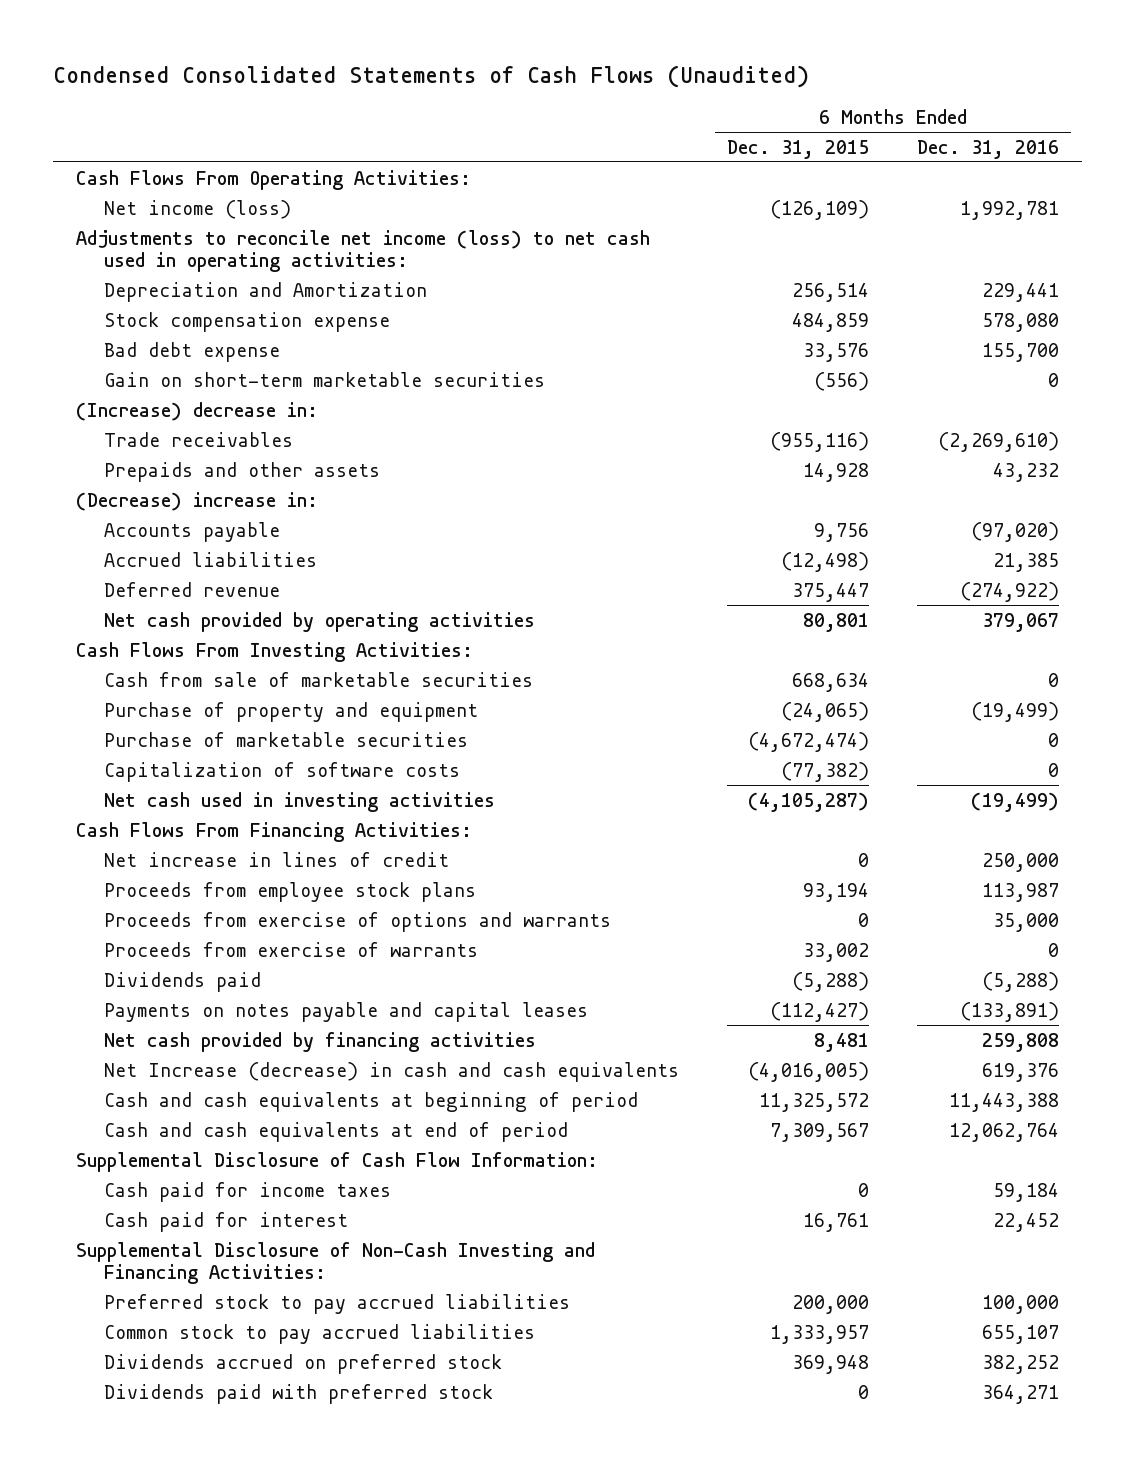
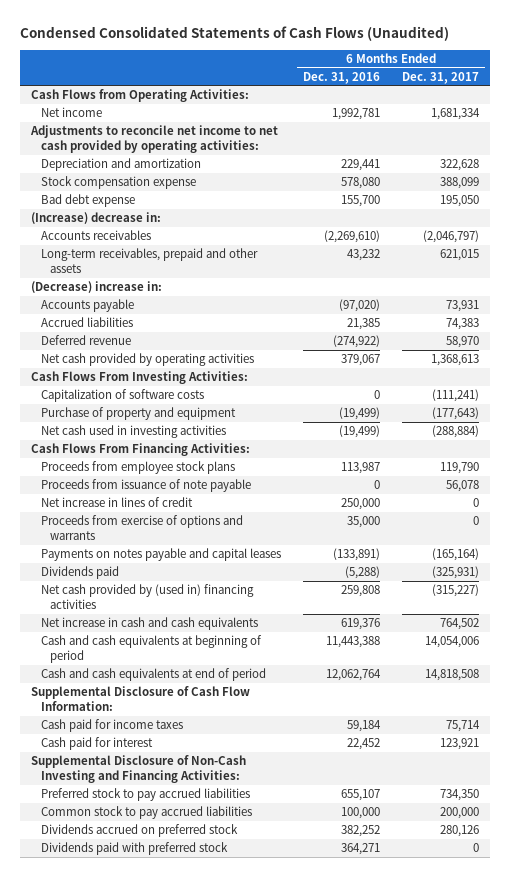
- | 6 Months Ended Dec. 31, 2015 | 6 Months Ended Dec. 31, 2016
+ | 6 Months Ended Dec. 31, 2016 | 6 Months Ended Dec. 31, 2017
- Cash Flows From Operating Activities:
- Net income (loss) | (126,109) | 1,992,781
- Adjustments to reconcile net income (loss) to net cash used in operating activities:
- Depreciation and Amortization | 256,514 | 229,441
+ Cash Flows from Operating Activities:
+ Net income | 1,992,781 | 1,681,334
+ Adjustments to reconcile net income to net cash provided by operating activities:
+ Depreciation and amortization | 229,441 | 322,628
- Gain on short-term marketable securities | (556) | 0
- Trade receivables | (955,116) | (2,269,610)
- Prepaids and other assets | 14,928 | 43,232
+ Accounts receivables | (2,269,610) | (2,046,797)
+ Long-term receivables, prepaid and other assets | 43,232 | 621,015
- Cash from sale of marketable securities | 668,634 | 0
- Purchase of marketable securities | (4,672,474) | 0
moved down: Purchase of property and equipment | (19,499) | (177,643)
+ Proceeds from issuance of note payable | 0 | 56,078
moved down: Net increase in lines of credit | 250,000 | 0
- Proceeds from exercise of warrants | 33,002 | 0
- Net cash provided by financing activities | 8,481 | 259,808
- Net Increase (decrease) in cash and cash equivalents | (4,016,005) | 619,376
moved down: Dividends paid | (5,288) | (325,931)
+ Net cash provided by (used in) financing activities | 259,808 | (315,227)
+ Net increase in cash and cash equivalents | 619,376 | 764,502
- Preferred stock to pay accrued liabilities | 200,000 | 100,000
- Common stock to pay accrued liabilities | 1,333,957 | 655,107
+ Preferred stock to pay accrued liabilities | 655,107 | 734,350
+ Common stock to pay accrued liabilities | 100,000 | 200,000

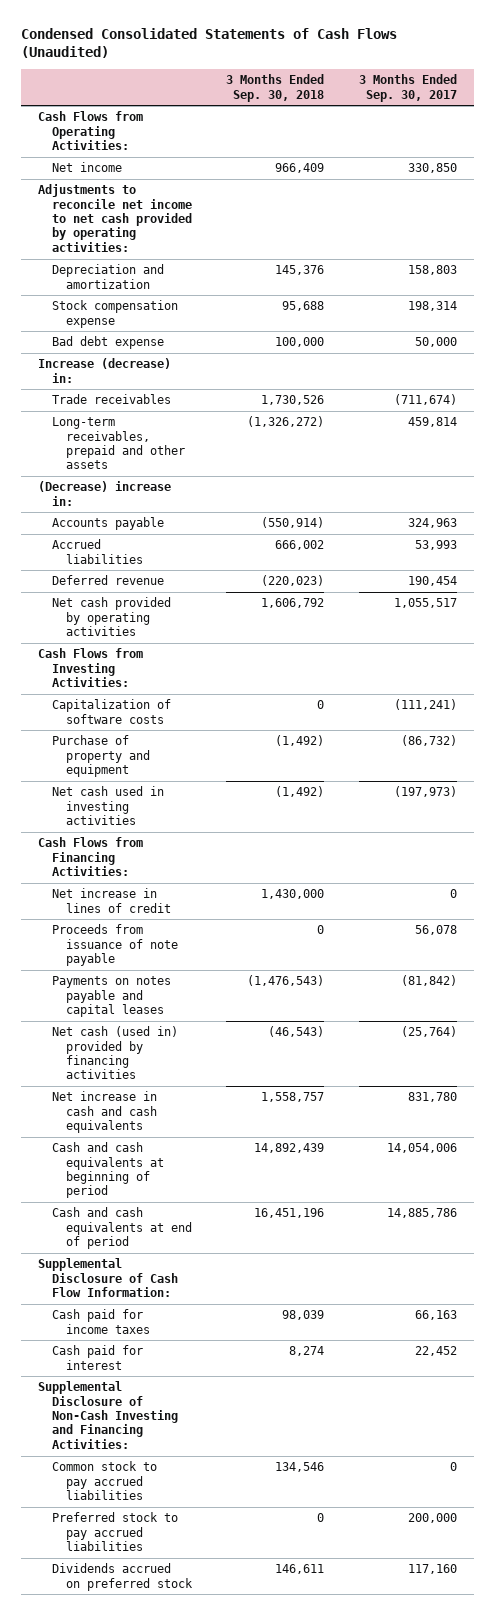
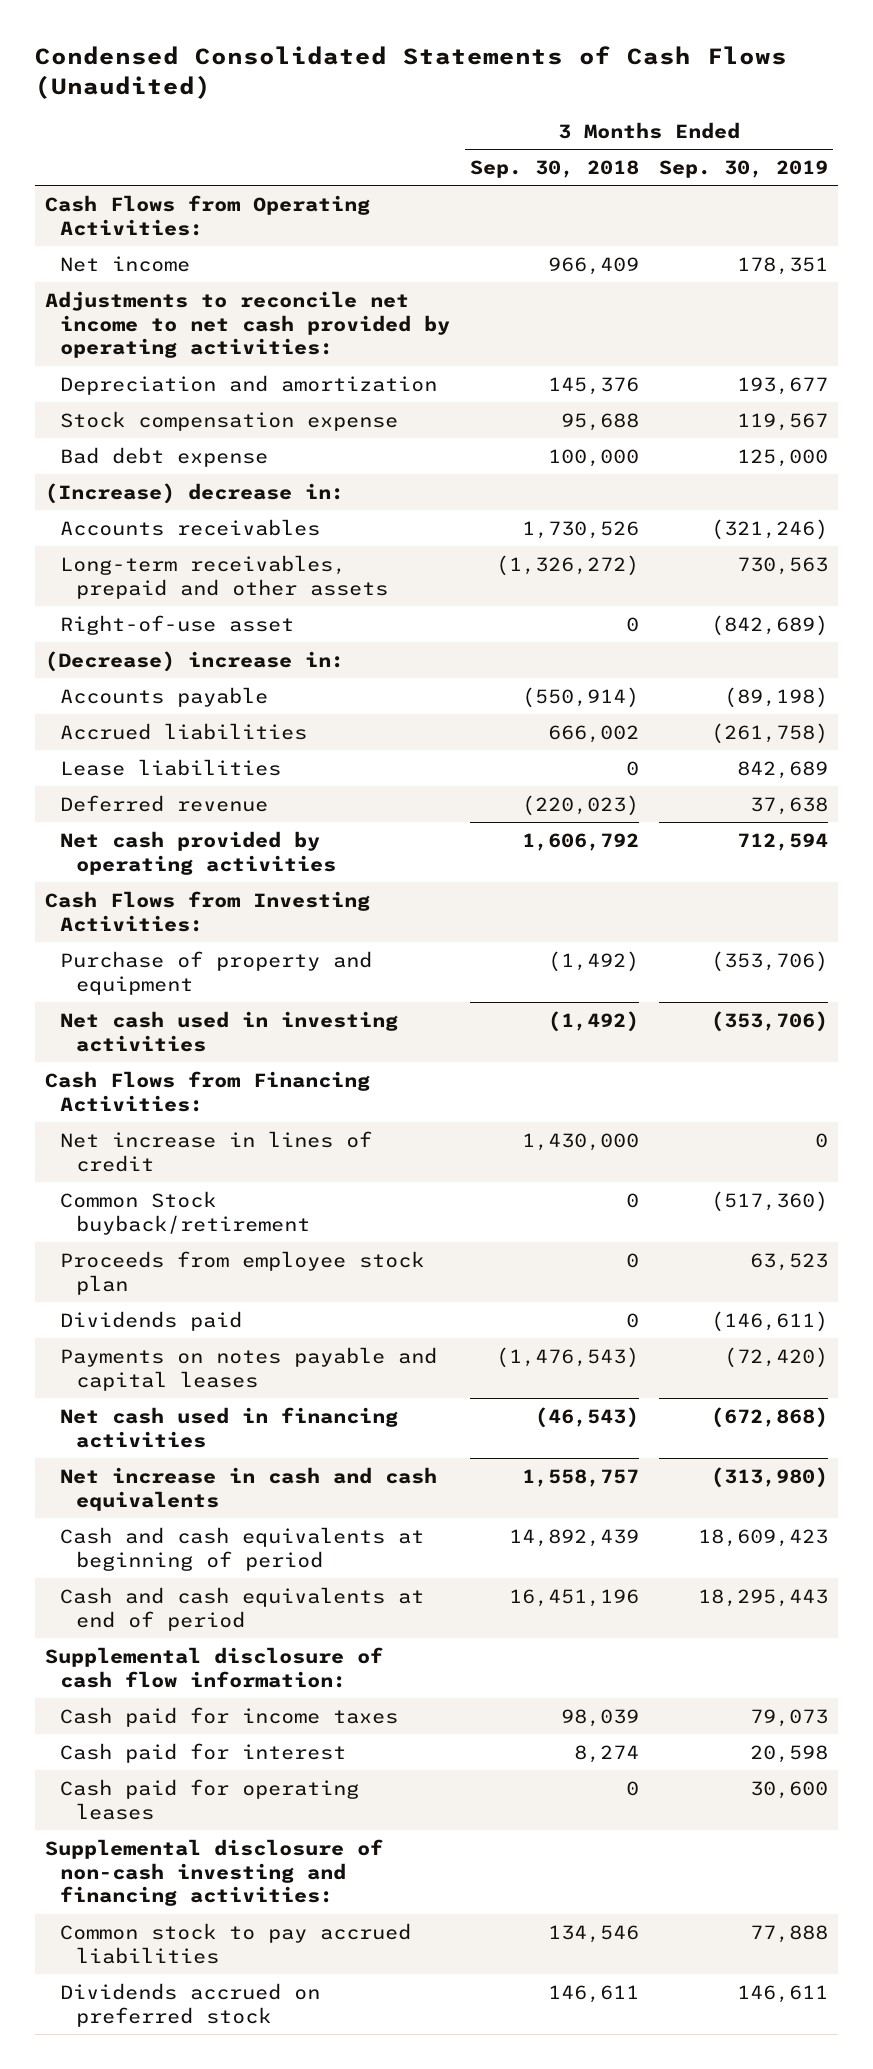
- | 3 Months Ended Sep. 30, 2018 | 3 Months Ended Sep. 30, 2017
+ | 3 Months Ended Sep. 30, 2018 | 3 Months Ended Sep. 30, 2019
- Increase (decrease) in:
- Trade receivables | 1,730,526 | (711,674)
+ (Increase) decrease in:
+ Accounts receivables | 1,730,526 | (321,246)
+ Right-of-use asset | 0 | (842,689)
+ Lease liabilities | 0 | 842,689
- Capitalization of software costs | 0 | (111,241)
- Proceeds from issuance of note payable | 0 | 56,078
+ Common Stock buyback/retirement | 0 | (517,360)
+ Proceeds from employee stock plan | 0 | 63,523
+ Dividends paid | 0 | (146,611)
- Net cash (used in) provided by financing activities | (46,543) | (25,764)
+ Net cash used in financing activities | (46,543) | (672,868)
- Supplemental Disclosure of Cash Flow Information:
+ Supplemental disclosure of cash flow information:
- Supplemental Disclosure of Non-Cash Investing and Financing Activities:
+ Cash paid for operating leases | 0 | 30,600
+ Supplemental disclosure of non-cash investing and financing activities:
- Preferred stock to pay accrued liabilities | 0 | 200,000

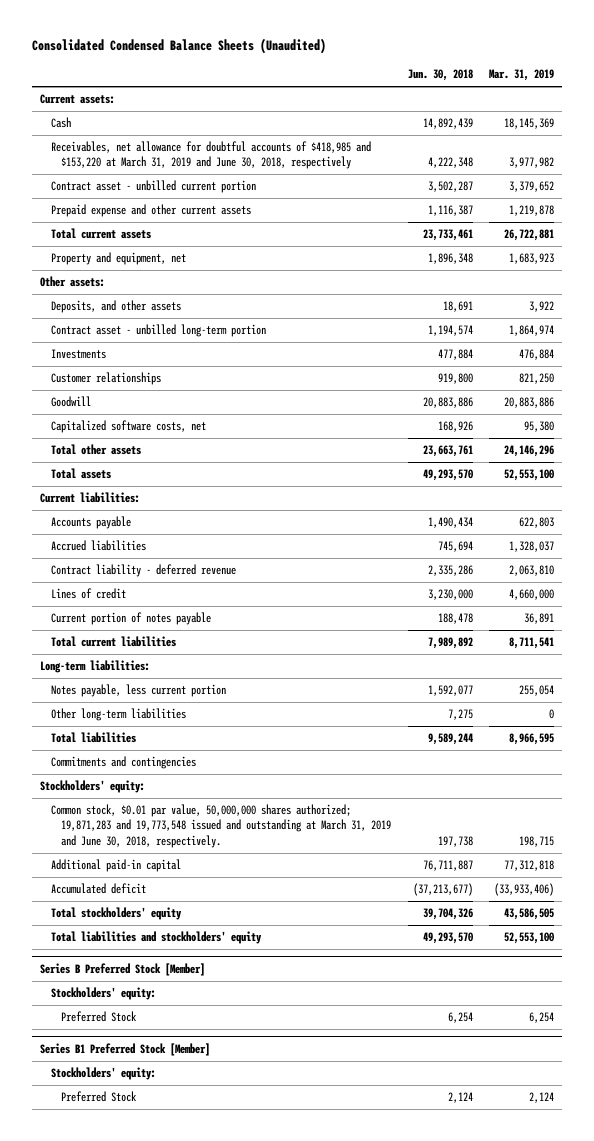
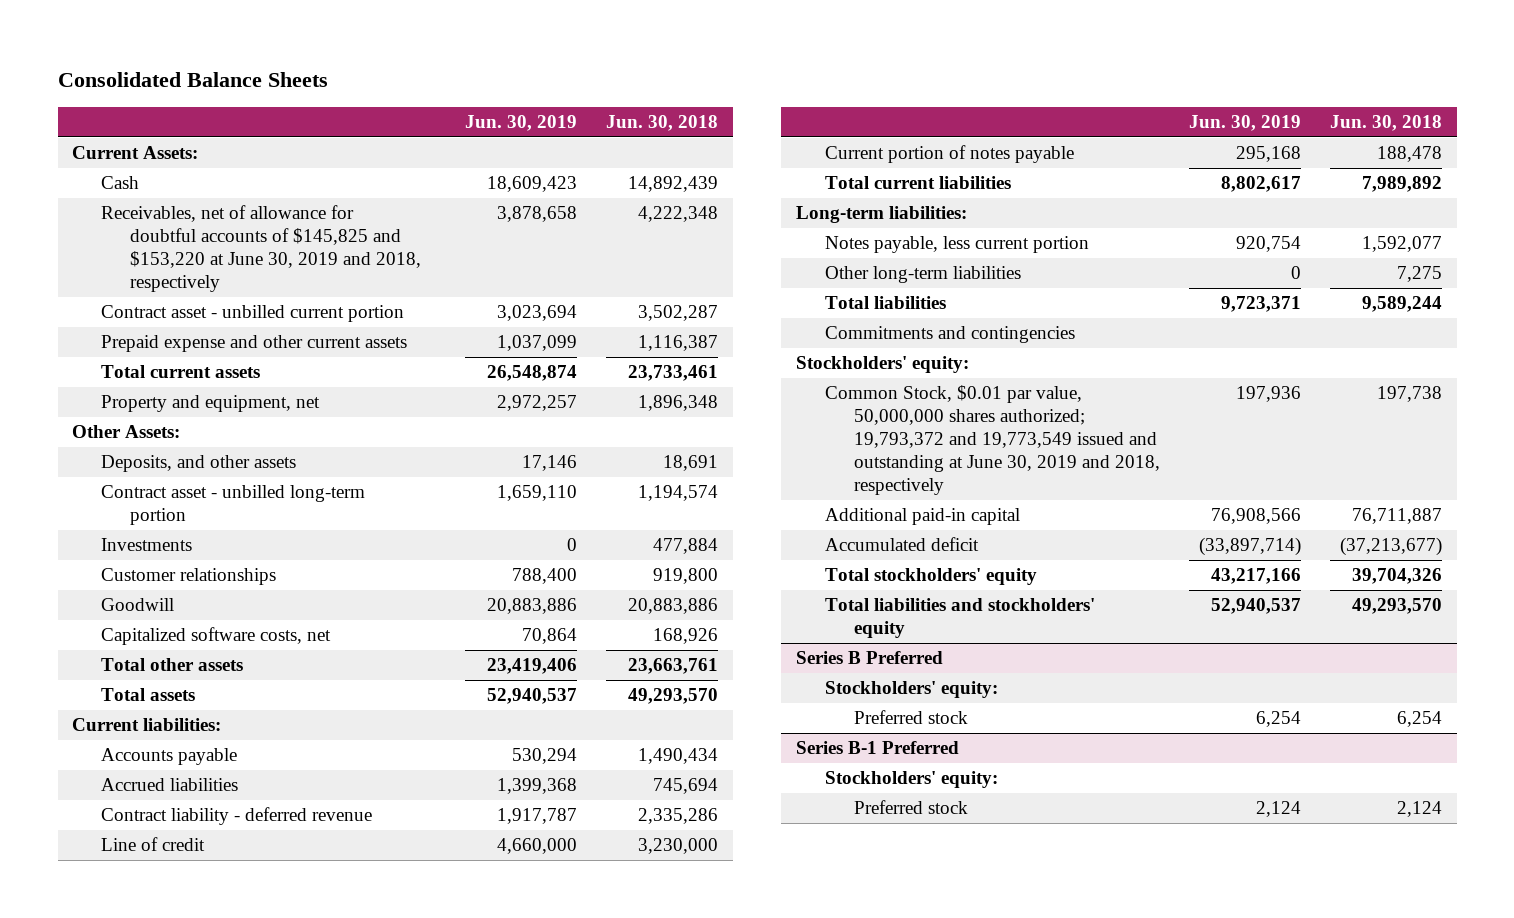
- Consolidated Condensed Balance Sheets (Unaudited)
+ Consolidated Balance Sheets
- | Jun. 30, 2018 | Mar. 31, 2019
+ | Jun. 30, 2019 | Jun. 30, 2018
- Current assets:
+ Current Assets:
- Receivables, net allowance for doubtful accounts of $418,985 and $153,220 at March 31, 2019 and June 30, 2018, respectively | 4,222,348 | 3,977,982
+ Receivables, net of allowance for doubtful accounts of $145,825 and $153,220 at June 30, 2019 and 2018, respectively | 3,878,658 | 4,222,348
- Other assets:
+ Other Assets:
- Lines of credit | 3,230,000 | 4,660,000
+ Line of credit | 4,660,000 | 3,230,000
- Common stock, $0.01 par value, 50,000,000 shares authorized; 19,871,283 and 19,773,548 issued and outstanding at March 31, 2019 and June 30, 2018, respectively. | 197,738 | 198,715
+ Common Stock, $0.01 par value, 50,000,000 shares authorized; 19,793,372 and 19,773,549 issued and outstanding at June 30, 2019 and 2018, respectively | 197,936 | 197,738
- Series B Preferred Stock [Member]
+ Series B Preferred
- Preferred Stock | 6,254 | 6,254
- Series B1 Preferred Stock [Member]
+ Preferred stock | 6,254 | 6,254
+ Series B-1 Preferred
- Preferred Stock | 2,124 | 2,124
+ Preferred stock | 2,124 | 2,124

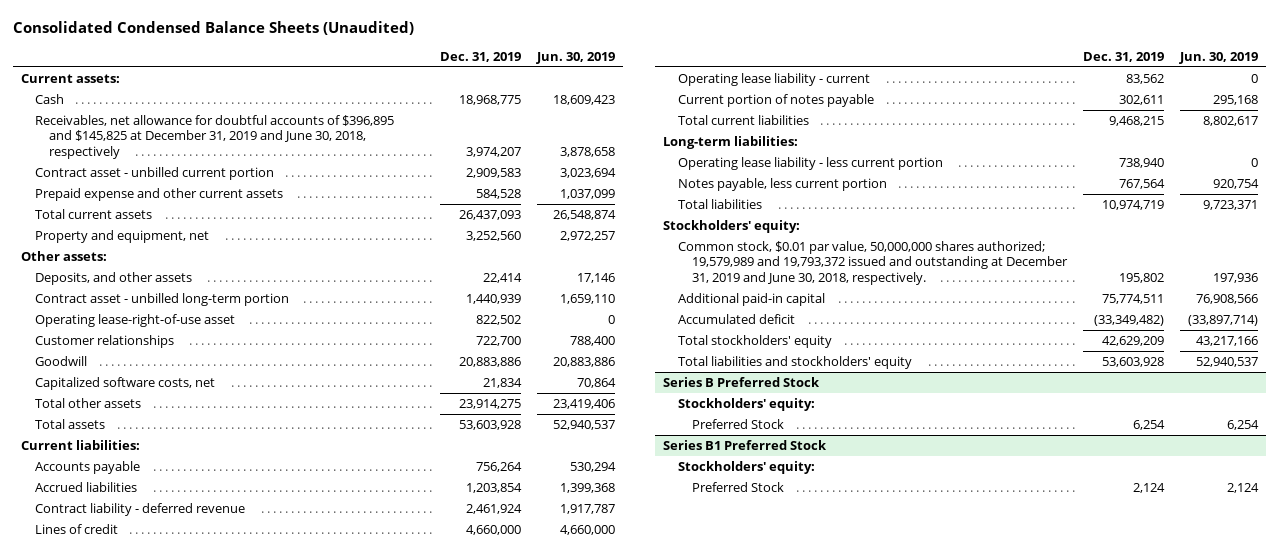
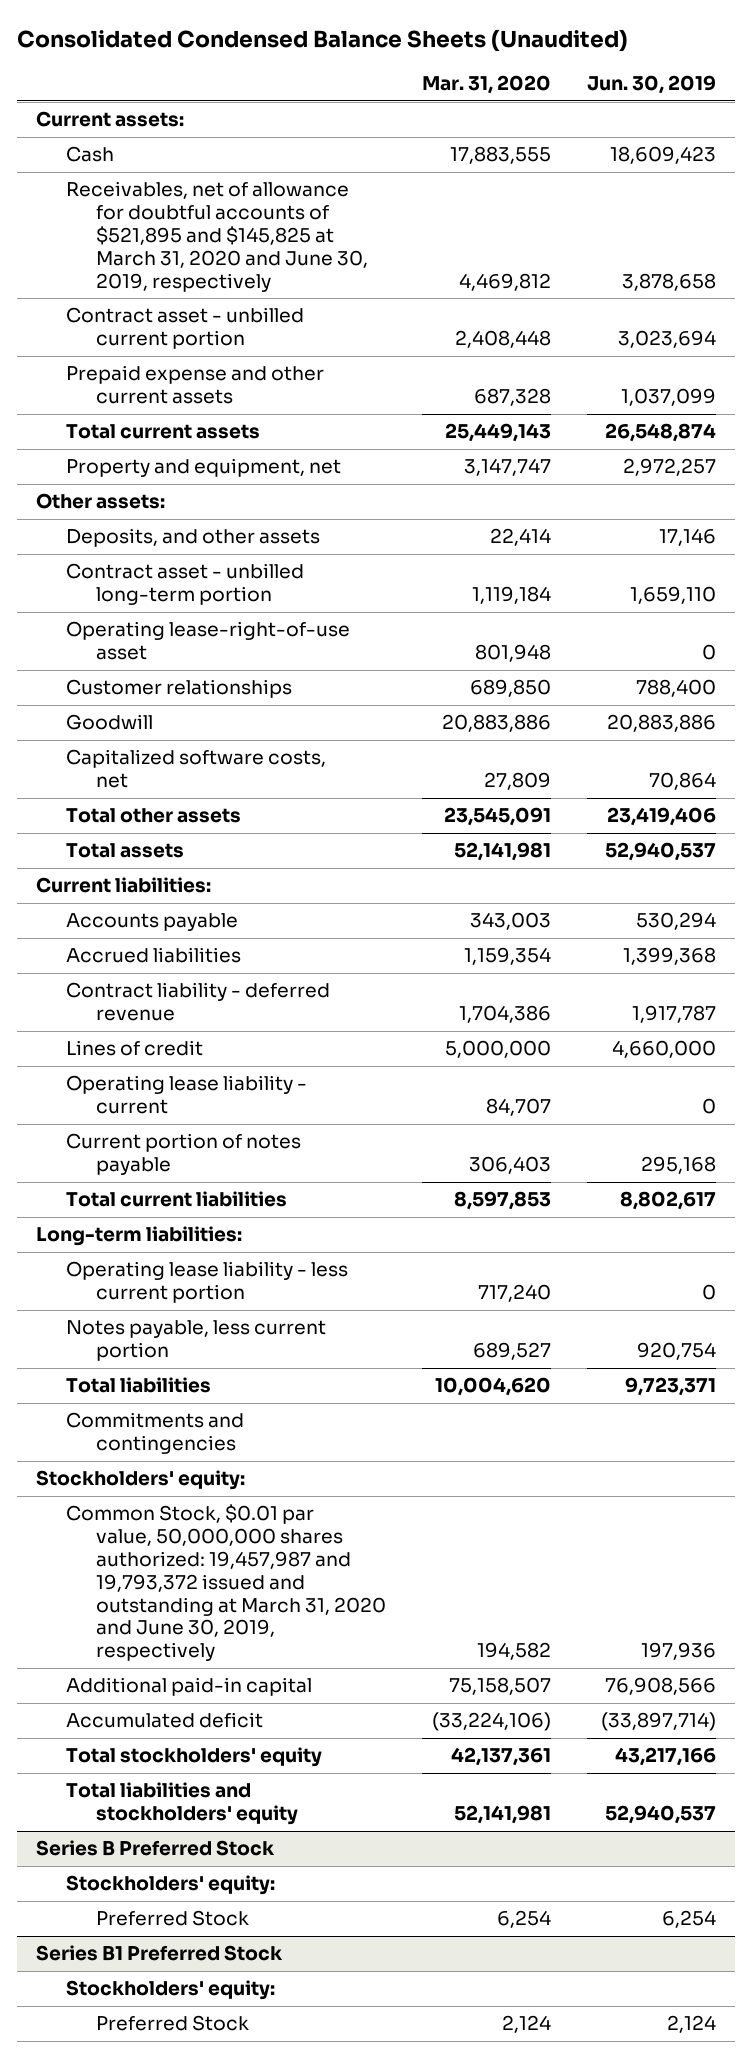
- | Dec. 31, 2019 | Jun. 30, 2019
+ | Mar. 31, 2020 | Jun. 30, 2019
- Receivables, net allowance for doubtful accounts of $396,895 and $145,825 at December 31, 2019 and June 30, 2018, respectively | 3,974,207 | 3,878,658
+ Receivables, net of allowance for doubtful accounts of $521,895 and $145,825 at March 31, 2020 and June 30, 2019, respectively | 4,469,812 | 3,878,658
+ Commitments and contingencies
- Common stock, $0.01 par value, 50,000,000 shares authorized; 19,579,989 and 19,793,372 issued and outstanding at December 31, 2019 and June 30, 2018, respectively. | 195,802 | 197,936
+ Common Stock, $0.01 par value, 50,000,000 shares authorized: 19,457,987 and 19,793,372 issued and outstanding at March 31, 2020 and June 30, 2019, respectively | 194,582 | 197,936

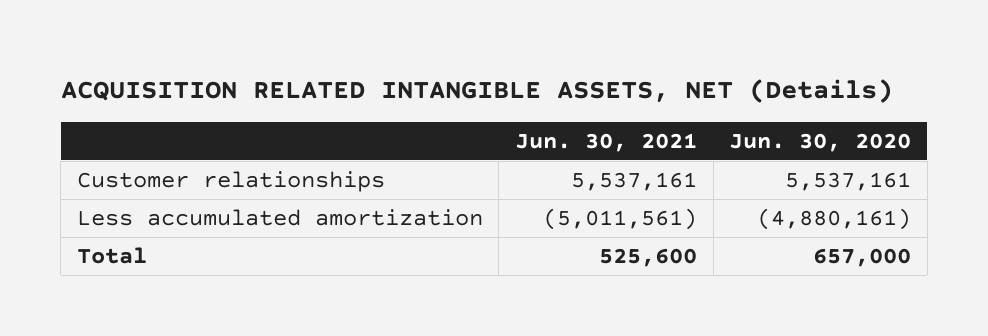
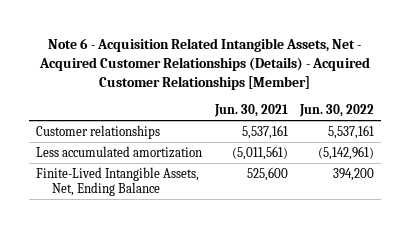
- ACQUISITION RELATED INTANGIBLE ASSETS, NET (Details)
+ Note 6 - Acquisition Related Intangible Assets, Net - Acquired Customer Relationships (Details) - Acquired Customer Relationships [Member]
- | Jun. 30, 2021 | Jun. 30, 2020
+ | Jun. 30, 2021 | Jun. 30, 2022
- Total | 525,600 | 657,000
+ Finite-Lived Intangible Assets, Net, Ending Balance | 525,600 | 394,200

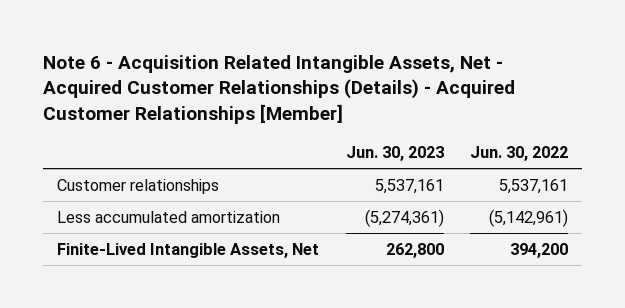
- | Jun. 30, 2021 | Jun. 30, 2022
+ | Jun. 30, 2023 | Jun. 30, 2022
- Finite-Lived Intangible Assets, Net, Ending Balance | 525,600 | 394,200
+ Finite-Lived Intangible Assets, Net | 262,800 | 394,200

